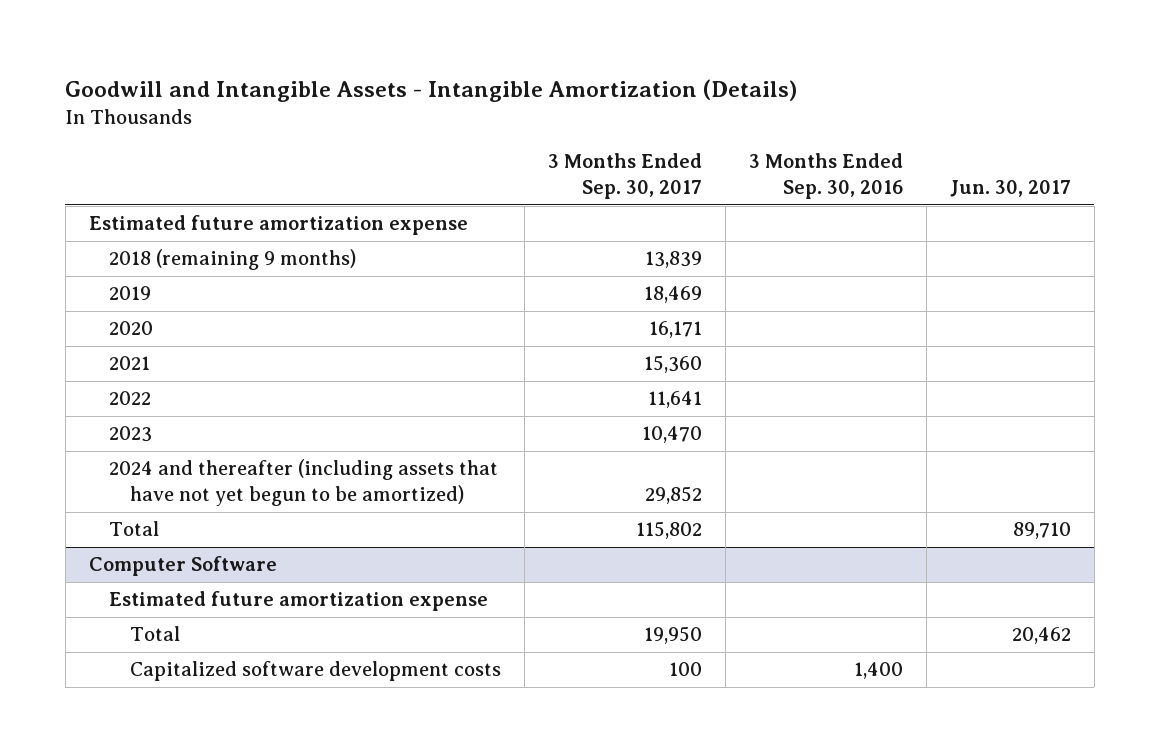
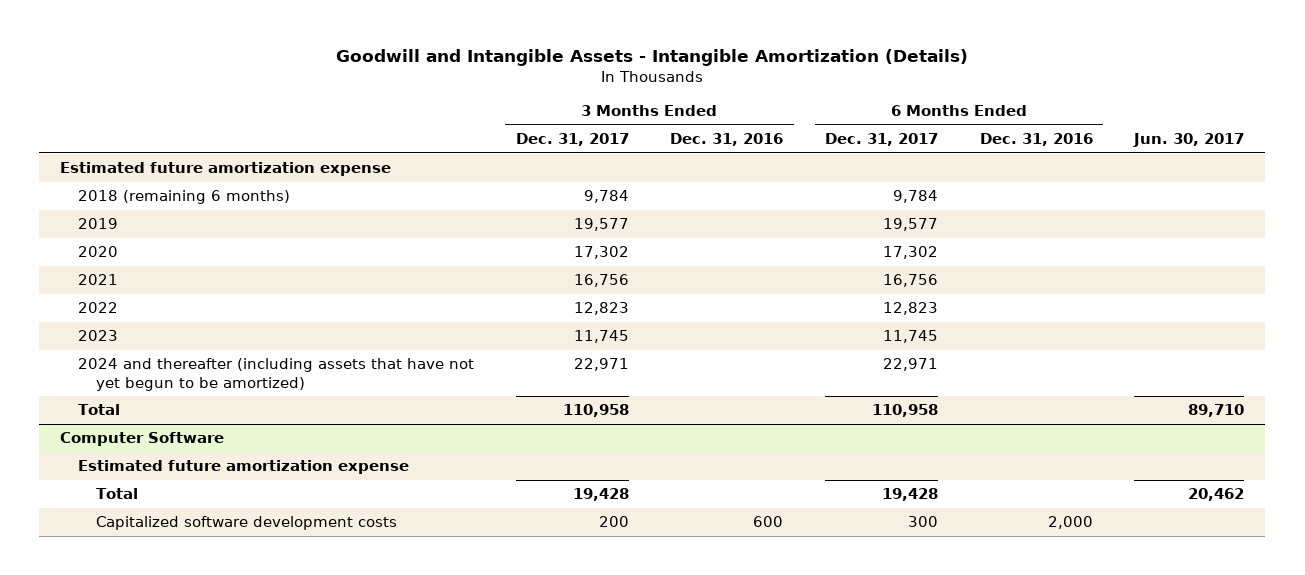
- | 3 Months Ended Sep. 30, 2017 | 3 Months Ended Sep. 30, 2016 | Jun. 30, 2017
+ | 3 Months Ended Dec. 31, 2017 | 3 Months Ended Dec. 31, 2016 | 6 Months Ended Dec. 31, 2017 | 6 Months Ended Dec. 31, 2016 | Jun. 30, 2017
- 2018 (remaining 9 months) | 13,839 | |
+ 2018 (remaining 6 months) | 9,784 | | 9,784 | |

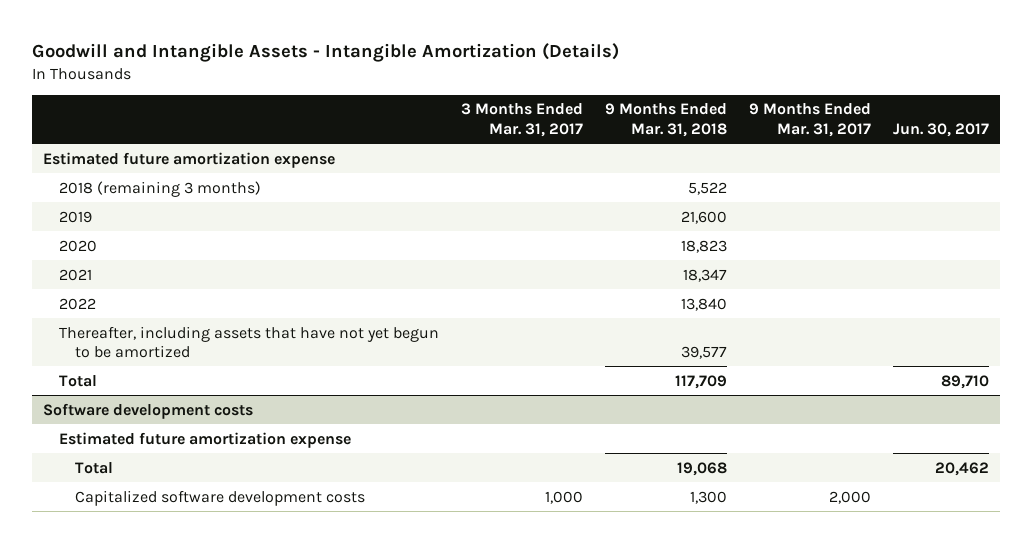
- | 3 Months Ended Dec. 31, 2017 | 3 Months Ended Dec. 31, 2016 | 6 Months Ended Dec. 31, 2017 | 6 Months Ended Dec. 31, 2016 | Jun. 30, 2017
+ | 3 Months Ended Mar. 31, 2017 | 9 Months Ended Mar. 31, 2018 | 9 Months Ended Mar. 31, 2017 | Jun. 30, 2017
- 2018 (remaining 6 months) | 9,784 | | 9,784 | |
+ 2018 (remaining 3 months) | | 5,522 | |
- 2023 | 11,745 | | 11,745 | |
- 2024 and thereafter (including assets that have not yet begun to be amortized) | 22,971 | | 22,971 | |
+ Thereafter, including assets that have not yet begun to be amortized | | 39,577 | |
- Computer Software
+ Software development costs

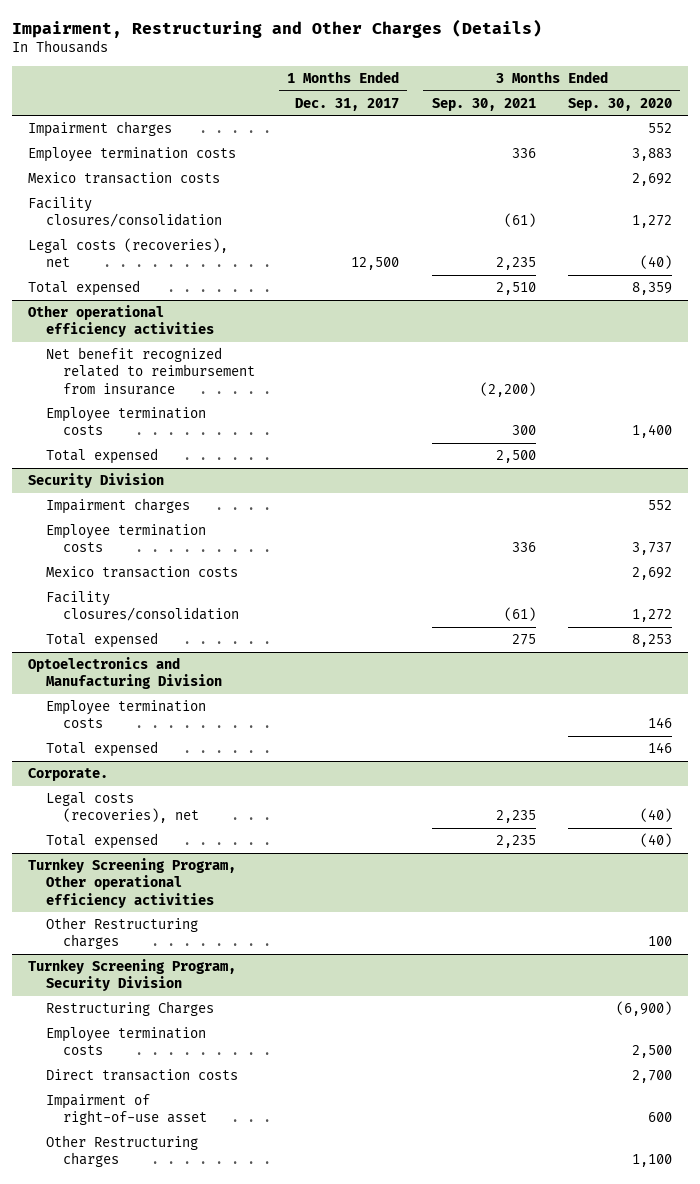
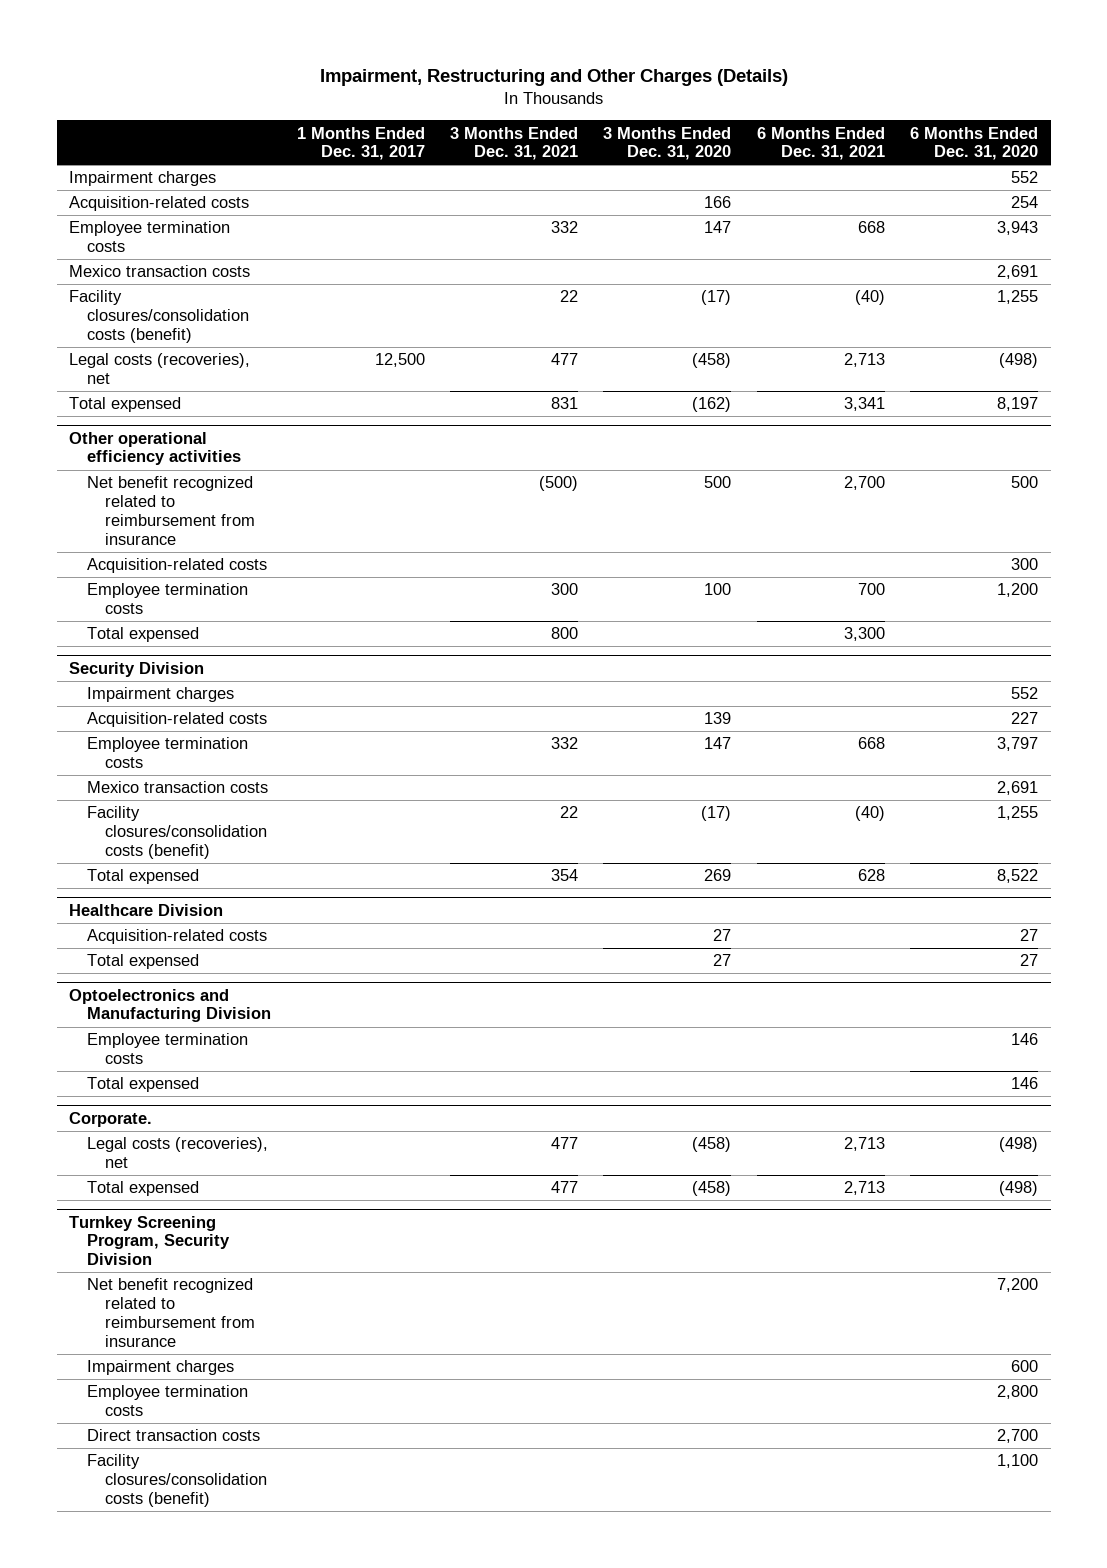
- | 1 Months Ended Dec. 31, 2017 | 3 Months Ended Sep. 30, 2021 | 3 Months Ended Sep. 30, 2020
+ | 1 Months Ended Dec. 31, 2017 | 3 Months Ended Dec. 31, 2021 | 3 Months Ended Dec. 31, 2020 | 6 Months Ended Dec. 31, 2021 | 6 Months Ended Dec. 31, 2020
+ Acquisition-related costs | | | 166 | | 254
- Facility closures/consolidation | | (61) | 1,272
+ Facility closures/consolidation costs (benefit) | | 22 | (17) | (40) | 1,255
@ Other operational efficiency activities
+ Acquisition-related costs | | | | | 300
@ Security Division
+ Acquisition-related costs | | | 139 | | 227
- Facility closures/consolidation | | (61) | 1,272
+ Facility closures/consolidation costs (benefit) | | 22 | (17) | (40) | 1,255
+ Healthcare Division
+ Acquisition-related costs | | | 27 | | 27
+ Total expensed | | | 27 | | 27
- Turnkey Screening Program, Other operational efficiency activities
- Other Restructuring charges | | | 100
@ Turnkey Screening Program, Security Division
- Restructuring Charges | | | (6,900)
+ Net benefit recognized related to reimbursement from insurance | | | | | 7,200
+ Impairment charges | | | | | 600
- Impairment of right-of-use asset | | | 600
- Other Restructuring charges | | | 1,100
+ Facility closures/consolidation costs (benefit) | | | | | 1,100

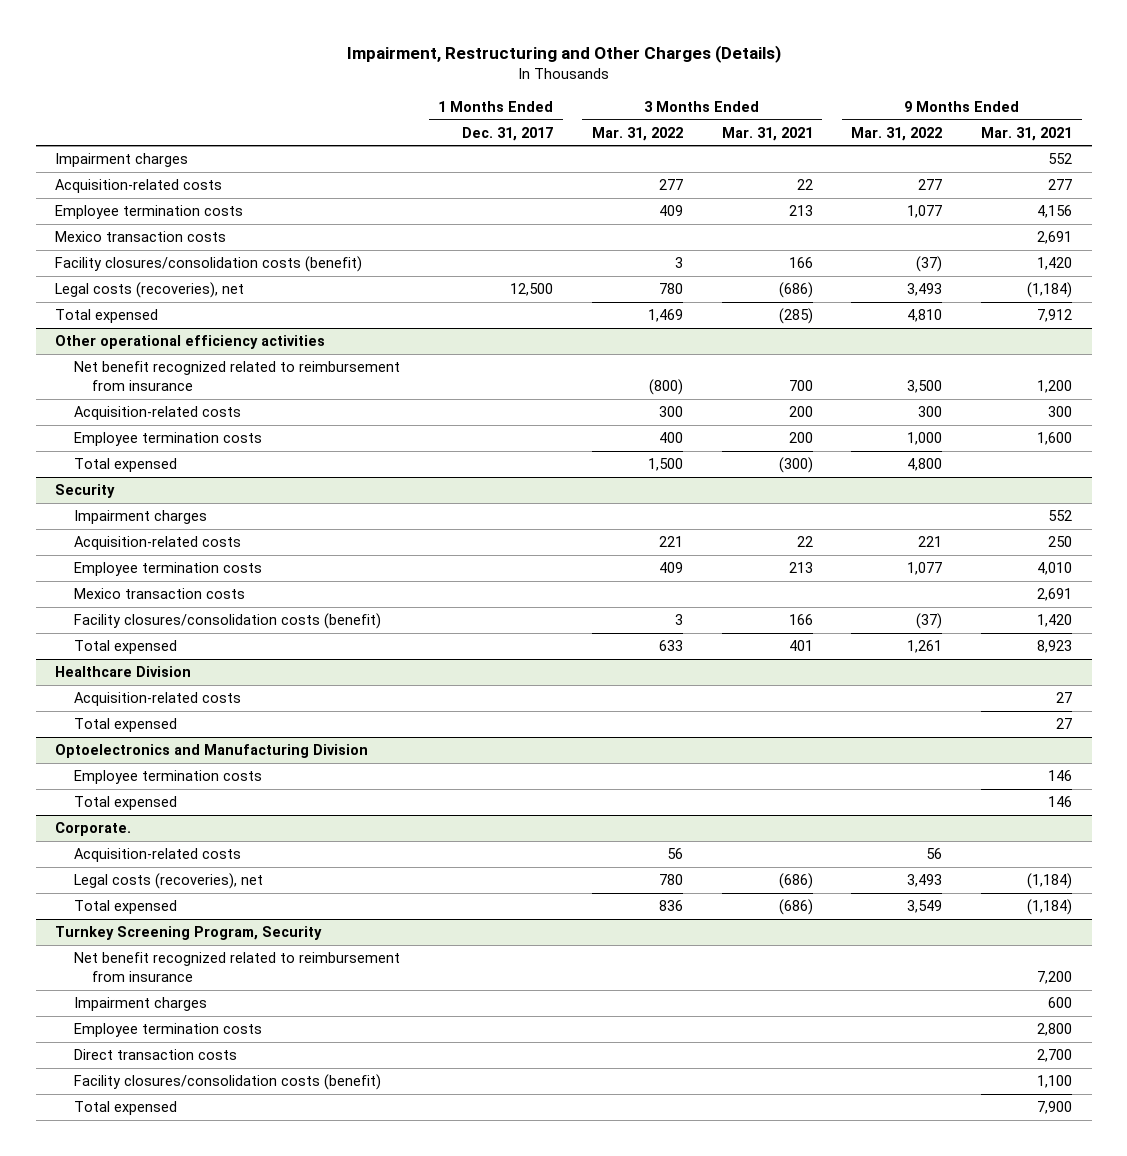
- | 1 Months Ended Dec. 31, 2017 | 3 Months Ended Dec. 31, 2021 | 3 Months Ended Dec. 31, 2020 | 6 Months Ended Dec. 31, 2021 | 6 Months Ended Dec. 31, 2020
+ | 1 Months Ended Dec. 31, 2017 | 3 Months Ended Mar. 31, 2022 | 3 Months Ended Mar. 31, 2021 | 9 Months Ended Mar. 31, 2022 | 9 Months Ended Mar. 31, 2021
- Security Division
+ Security
@ Corporate.
+ Acquisition-related costs | | 56 | | 56 |
- Turnkey Screening Program, Security Division
+ Turnkey Screening Program, Security
+ Total expensed | | | | | 7,900

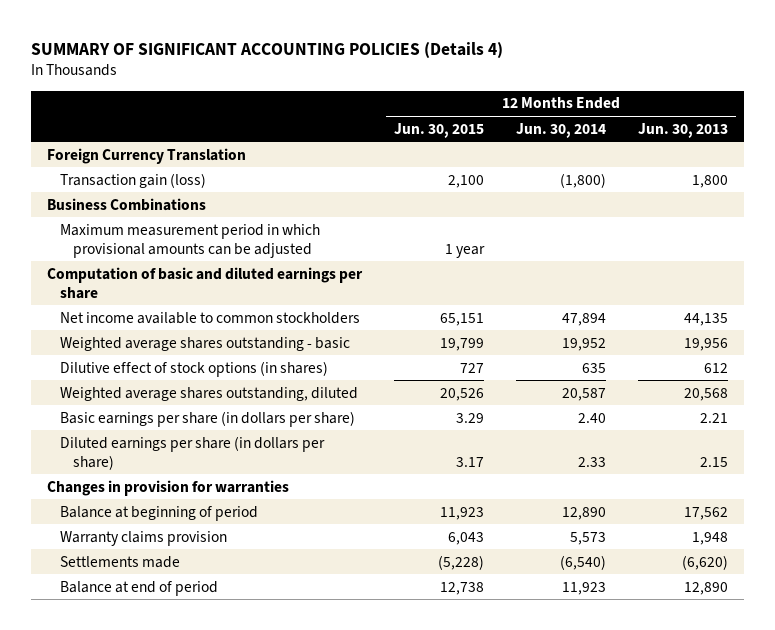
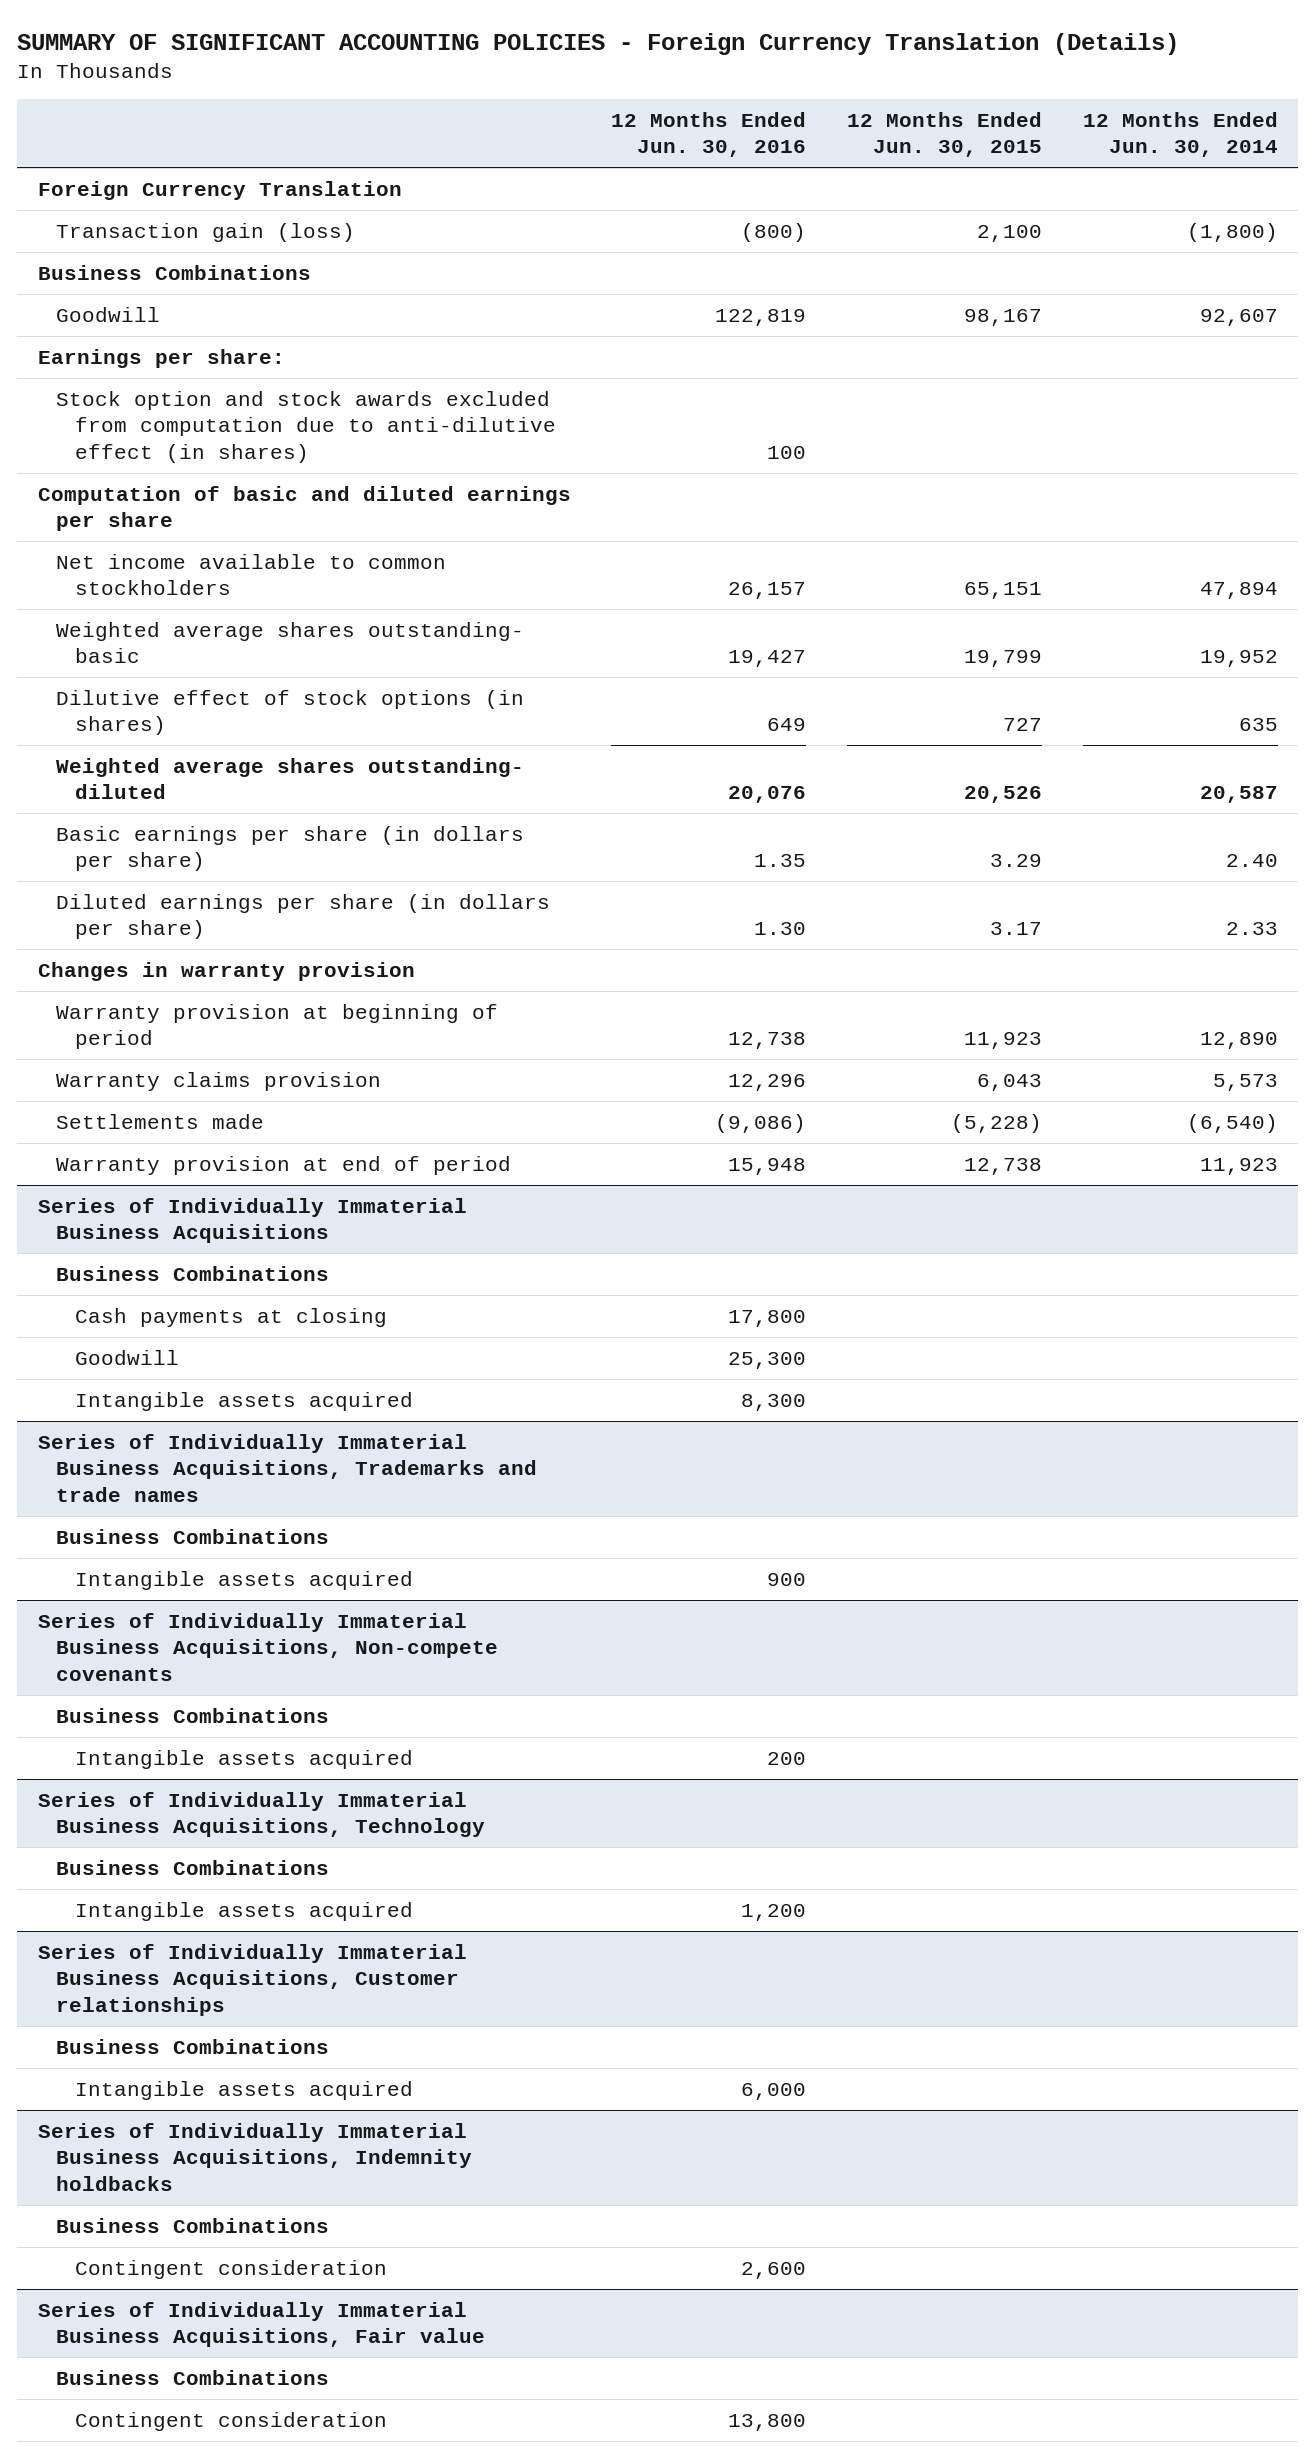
- SUMMARY OF SIGNIFICANT ACCOUNTING POLICIES (Details 4)
+ SUMMARY OF SIGNIFICANT ACCOUNTING POLICIES - Foreign Currency Translation (Details)
- | 12 Months Ended Jun. 30, 2015 | 12 Months Ended Jun. 30, 2014 | 12 Months Ended Jun. 30, 2013
+ | 12 Months Ended Jun. 30, 2016 | 12 Months Ended Jun. 30, 2015 | 12 Months Ended Jun. 30, 2014
- Maximum measurement period in which provisional amounts can be adjusted | 1 year | |
+ Goodwill | 122,819 | 98,167 | 92,607
+ Earnings per share:
+ Stock option and stock awards excluded from computation due to anti-dilutive effect (in shares) | 100 | |
- Weighted average shares outstanding - basic | 19,799 | 19,952 | 19,956
+ Weighted average shares outstanding- basic | 19,427 | 19,799 | 19,952
- Weighted average shares outstanding, diluted | 20,526 | 20,587 | 20,568
+ Weighted average shares outstanding- diluted | 20,076 | 20,526 | 20,587
- Changes in provision for warranties
- Balance at beginning of period | 11,923 | 12,890 | 17,562
+ Changes in warranty provision
+ Warranty provision at beginning of period | 12,738 | 11,923 | 12,890
- Balance at end of period | 12,738 | 11,923 | 12,890
+ Warranty provision at end of period | 15,948 | 12,738 | 11,923
+ Series of Individually Immaterial Business Acquisitions
+ Business Combinations
+ Cash payments at closing | 17,800 | |
+ Goodwill | 25,300 | |
+ Intangible assets acquired | 8,300 | |
+ Series of Individually Immaterial Business Acquisitions, Trademarks and trade names
+ Business Combinations
+ Intangible assets acquired | 900 | |
+ Series of Individually Immaterial Business Acquisitions, Non-compete covenants
+ Business Combinations
+ Intangible assets acquired | 200 | |
+ Series of Individually Immaterial Business Acquisitions, Technology
+ Business Combinations
+ Intangible assets acquired | 1,200 | |
+ Series of Individually Immaterial Business Acquisitions, Customer relationships
+ Business Combinations
+ Intangible assets acquired | 6,000 | |
+ Series of Individually Immaterial Business Acquisitions, Indemnity holdbacks
+ Business Combinations
+ Contingent consideration | 2,600 | |
+ Series of Individually Immaterial Business Acquisitions, Fair value
+ Business Combinations
+ Contingent consideration | 13,800 | |

